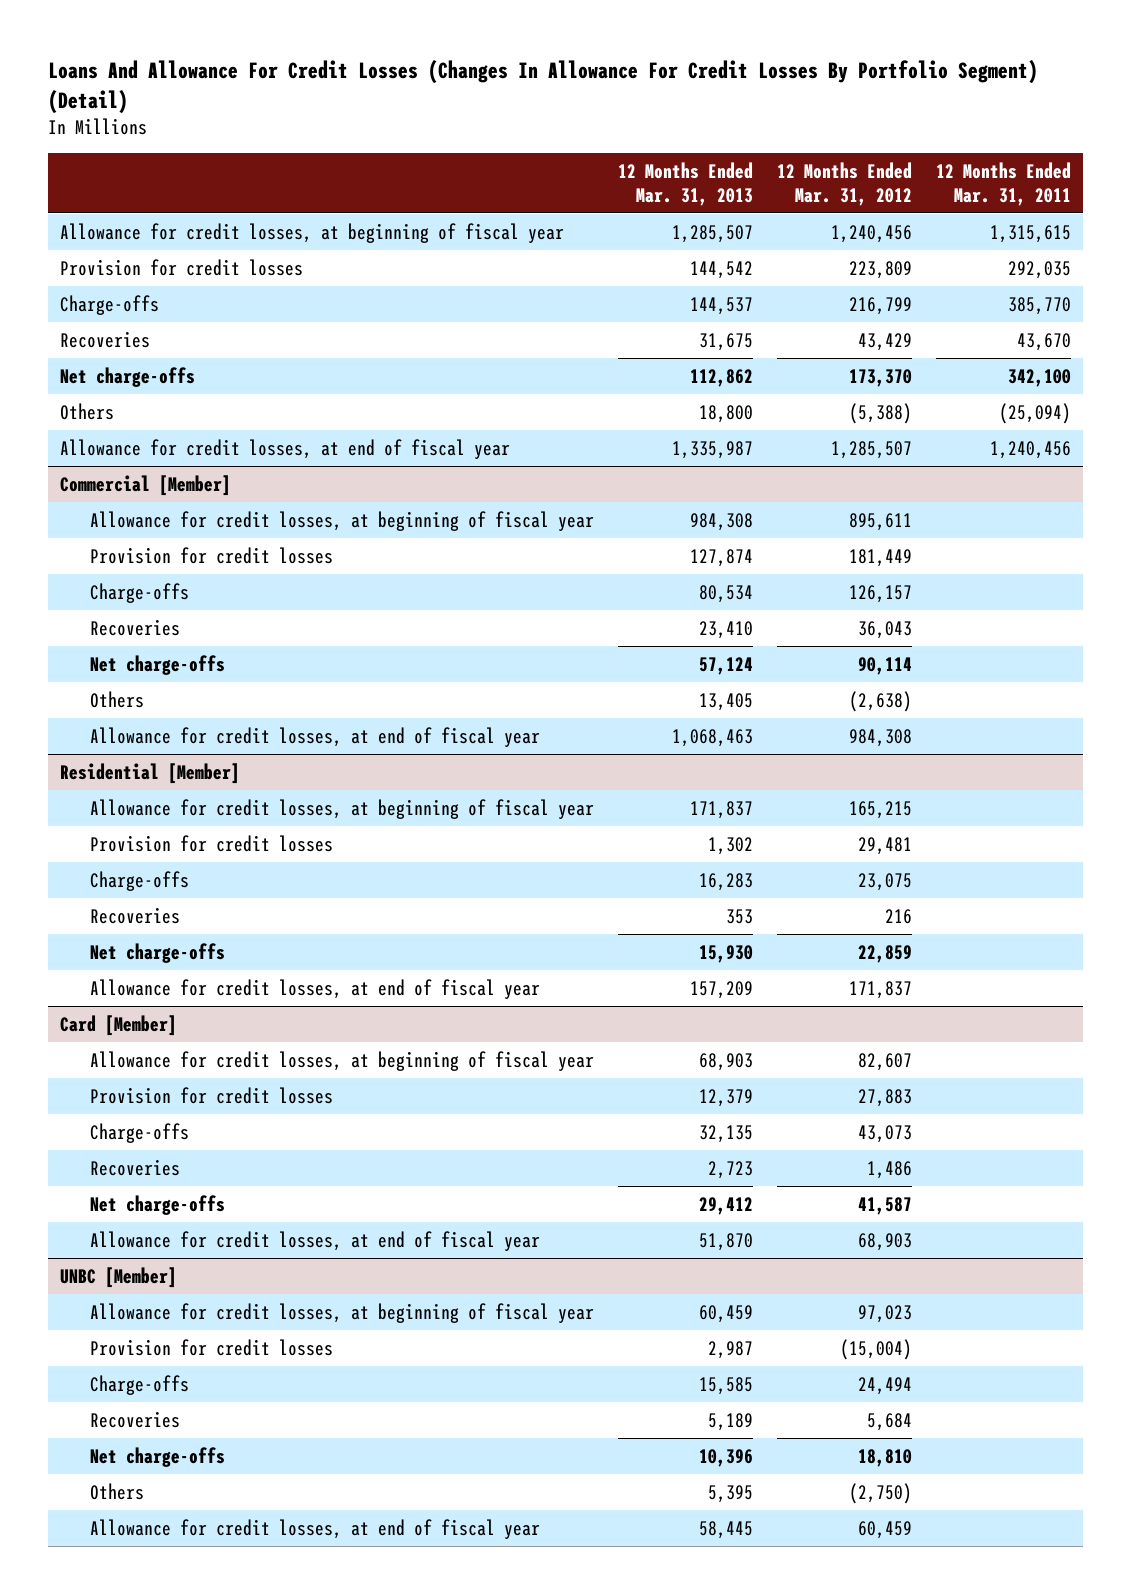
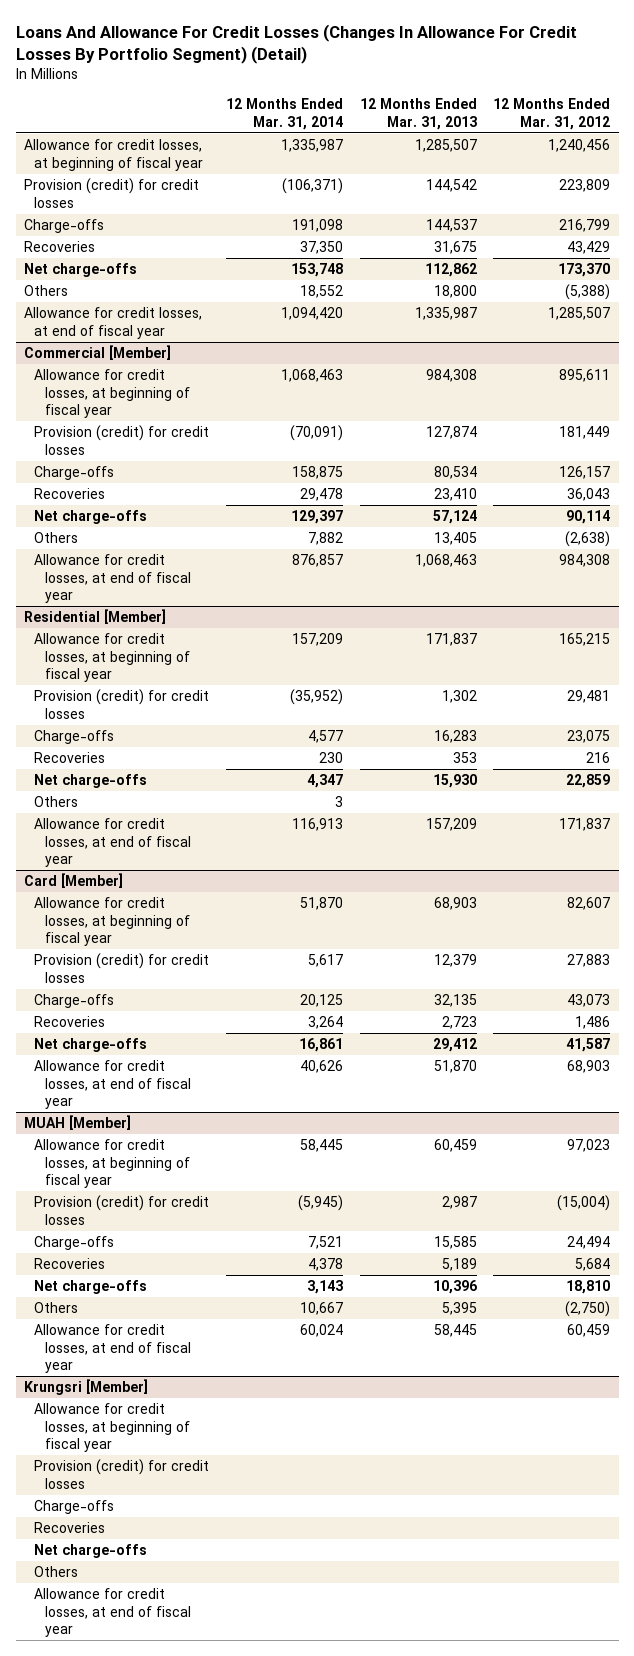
- | 12 Months Ended Mar. 31, 2013 | 12 Months Ended Mar. 31, 2012 | 12 Months Ended Mar. 31, 2011
+ | 12 Months Ended Mar. 31, 2014 | 12 Months Ended Mar. 31, 2013 | 12 Months Ended Mar. 31, 2012
- Provision for credit losses | 144,542 | 223,809 | 292,035
+ Provision (credit) for credit losses | (106,371) | 144,542 | 223,809
@ Commercial [Member]
- Provision for credit losses | 127,874 | 181,449 |
+ Provision (credit) for credit losses | (70,091) | 127,874 | 181,449
@ Residential [Member]
- Provision for credit losses | 1,302 | 29,481 |
+ Provision (credit) for credit losses | (35,952) | 1,302 | 29,481
+ Others | 3 | |
@ Card [Member]
- Provision for credit losses | 12,379 | 27,883 |
+ Provision (credit) for credit losses | 5,617 | 12,379 | 27,883
- UNBC [Member]
+ MUAH [Member]
- Provision for credit losses | 2,987 | (15,004) |
+ Provision (credit) for credit losses | (5,945) | 2,987 | (15,004)
+ Krungsri [Member]
+ Allowance for credit losses, at beginning of fiscal year
+ Provision (credit) for credit losses
+ Charge-offs
+ Recoveries
+ Net charge-offs
+ Others
+ Allowance for credit losses, at end of fiscal year

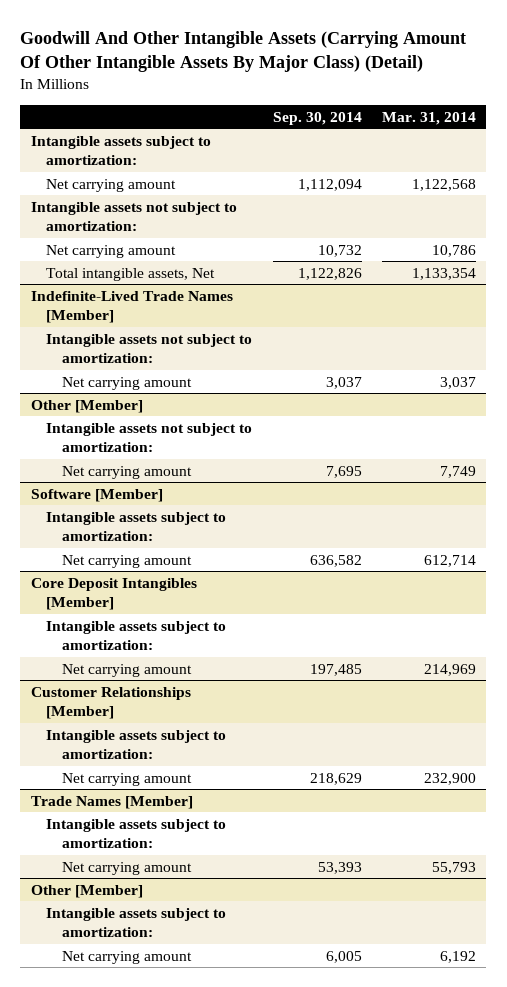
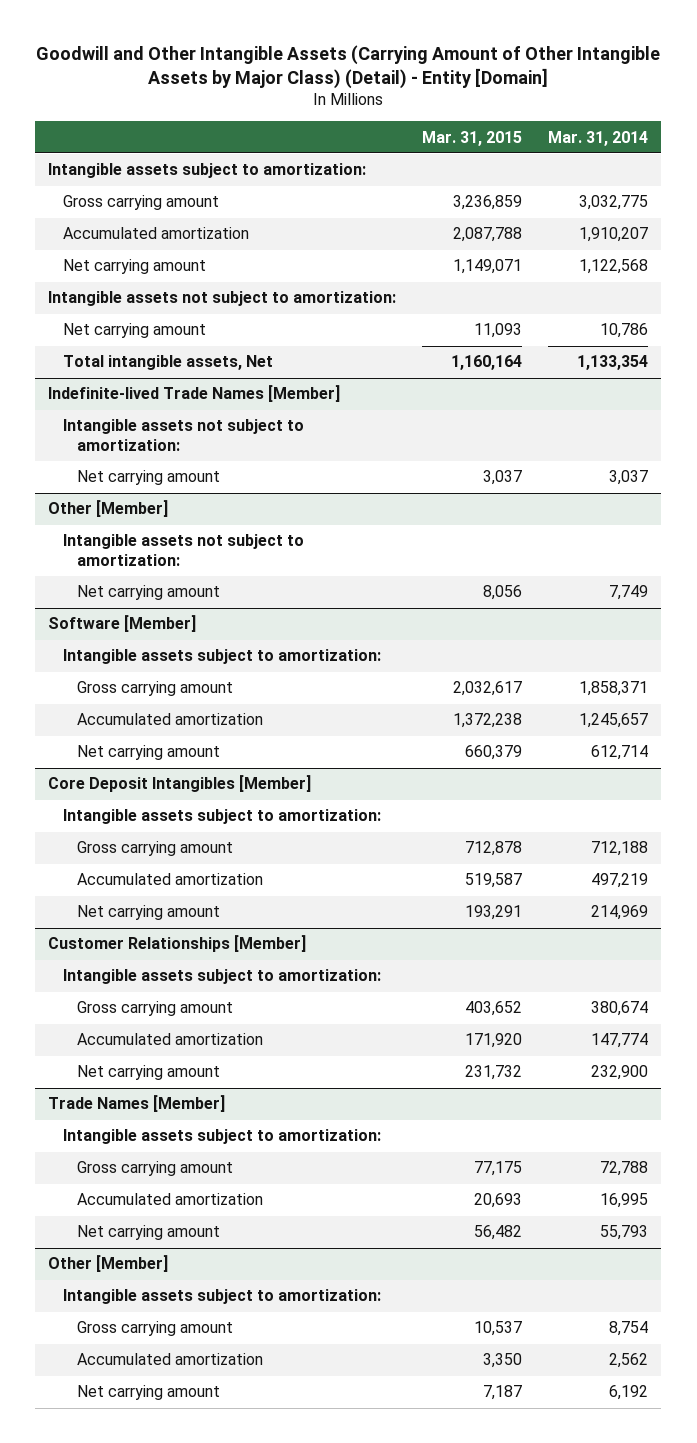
- Goodwill And Other Intangible Assets (Carrying Amount Of Other Intangible Assets By Major Class) (Detail)
+ Goodwill and Other Intangible Assets (Carrying Amount of Other Intangible Assets by Major Class) (Detail) - Entity [Domain]
- | Sep. 30, 2014 | Mar. 31, 2014
+ | Mar. 31, 2015 | Mar. 31, 2014
+ Gross carrying amount | 3,236,859 | 3,032,775
+ Accumulated amortization | 2,087,788 | 1,910,207
- Indefinite-Lived Trade Names [Member]
+ Indefinite-lived Trade Names [Member]
@ Software [Member]
+ Gross carrying amount | 2,032,617 | 1,858,371
+ Accumulated amortization | 1,372,238 | 1,245,657
@ Core Deposit Intangibles [Member]
+ Gross carrying amount | 712,878 | 712,188
+ Accumulated amortization | 519,587 | 497,219
@ Customer Relationships [Member]
+ Gross carrying amount | 403,652 | 380,674
+ Accumulated amortization | 171,920 | 147,774
@ Trade Names [Member]
+ Gross carrying amount | 77,175 | 72,788
+ Accumulated amortization | 20,693 | 16,995
@ Other [Member]
+ Gross carrying amount | 10,537 | 8,754
+ Accumulated amortization | 3,350 | 2,562

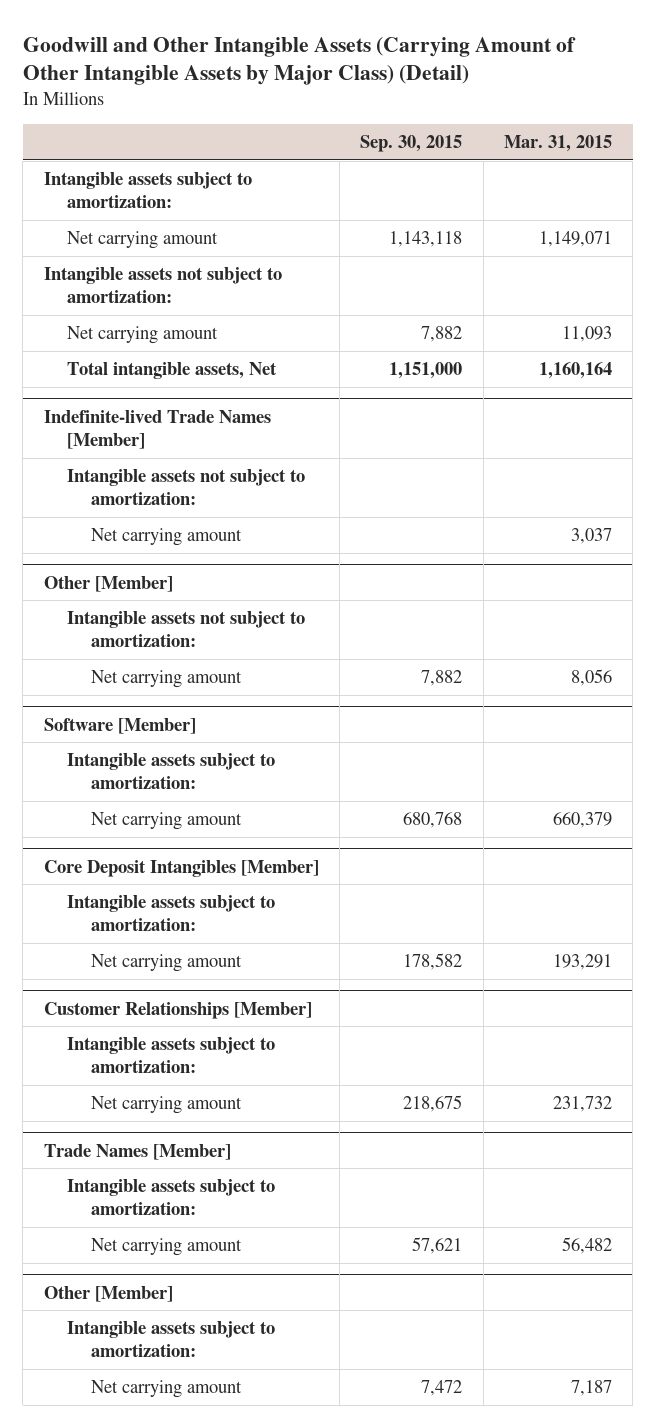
- Goodwill and Other Intangible Assets (Carrying Amount of Other Intangible Assets by Major Class) (Detail) - Entity [Domain]
+ Goodwill and Other Intangible Assets (Carrying Amount of Other Intangible Assets by Major Class) (Detail)
- | Mar. 31, 2015 | Mar. 31, 2014
+ | Sep. 30, 2015 | Mar. 31, 2015
- Gross carrying amount | 3,236,859 | 3,032,775
- Accumulated amortization | 2,087,788 | 1,910,207
@ Software [Member]
- Gross carrying amount | 2,032,617 | 1,858,371
- Accumulated amortization | 1,372,238 | 1,245,657
@ Core Deposit Intangibles [Member]
- Gross carrying amount | 712,878 | 712,188
- Accumulated amortization | 519,587 | 497,219
@ Customer Relationships [Member]
- Gross carrying amount | 403,652 | 380,674
- Accumulated amortization | 171,920 | 147,774
@ Trade Names [Member]
- Gross carrying amount | 77,175 | 72,788
- Accumulated amortization | 20,693 | 16,995
@ Other [Member]
- Gross carrying amount | 10,537 | 8,754
- Accumulated amortization | 3,350 | 2,562

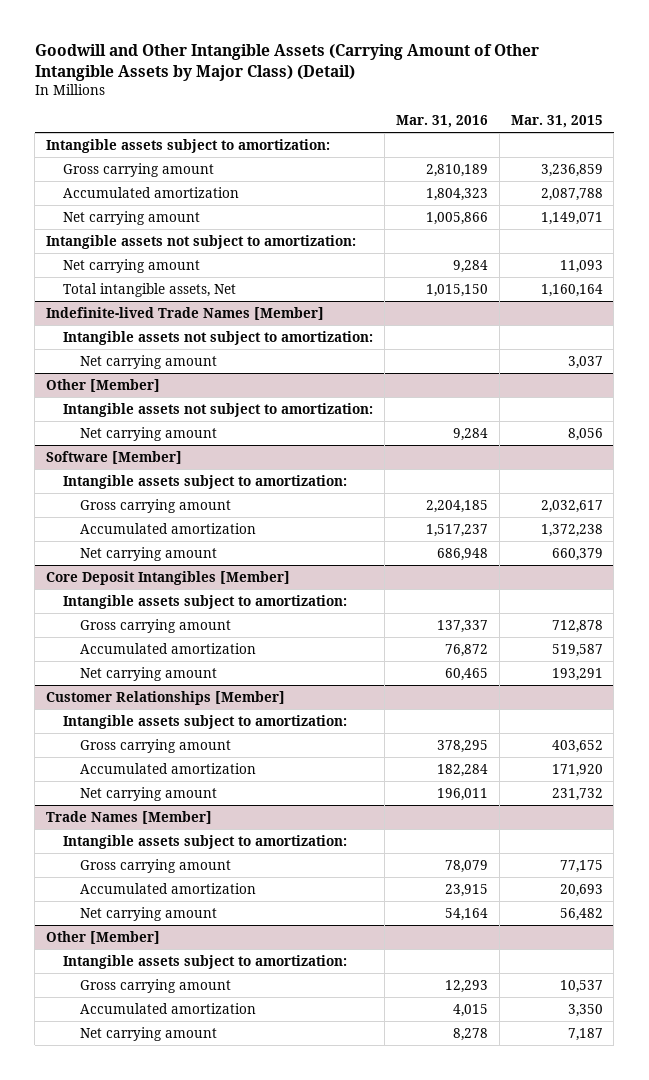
- | Sep. 30, 2015 | Mar. 31, 2015
+ | Mar. 31, 2016 | Mar. 31, 2015
+ Gross carrying amount | 2,810,189 | 3,236,859
+ Accumulated amortization | 1,804,323 | 2,087,788
@ Software [Member]
+ Gross carrying amount | 2,204,185 | 2,032,617
+ Accumulated amortization | 1,517,237 | 1,372,238
@ Core Deposit Intangibles [Member]
+ Gross carrying amount | 137,337 | 712,878
+ Accumulated amortization | 76,872 | 519,587
@ Customer Relationships [Member]
+ Gross carrying amount | 378,295 | 403,652
+ Accumulated amortization | 182,284 | 171,920
@ Trade Names [Member]
+ Gross carrying amount | 78,079 | 77,175
+ Accumulated amortization | 23,915 | 20,693
@ Other [Member]
+ Gross carrying amount | 12,293 | 10,537
+ Accumulated amortization | 4,015 | 3,350

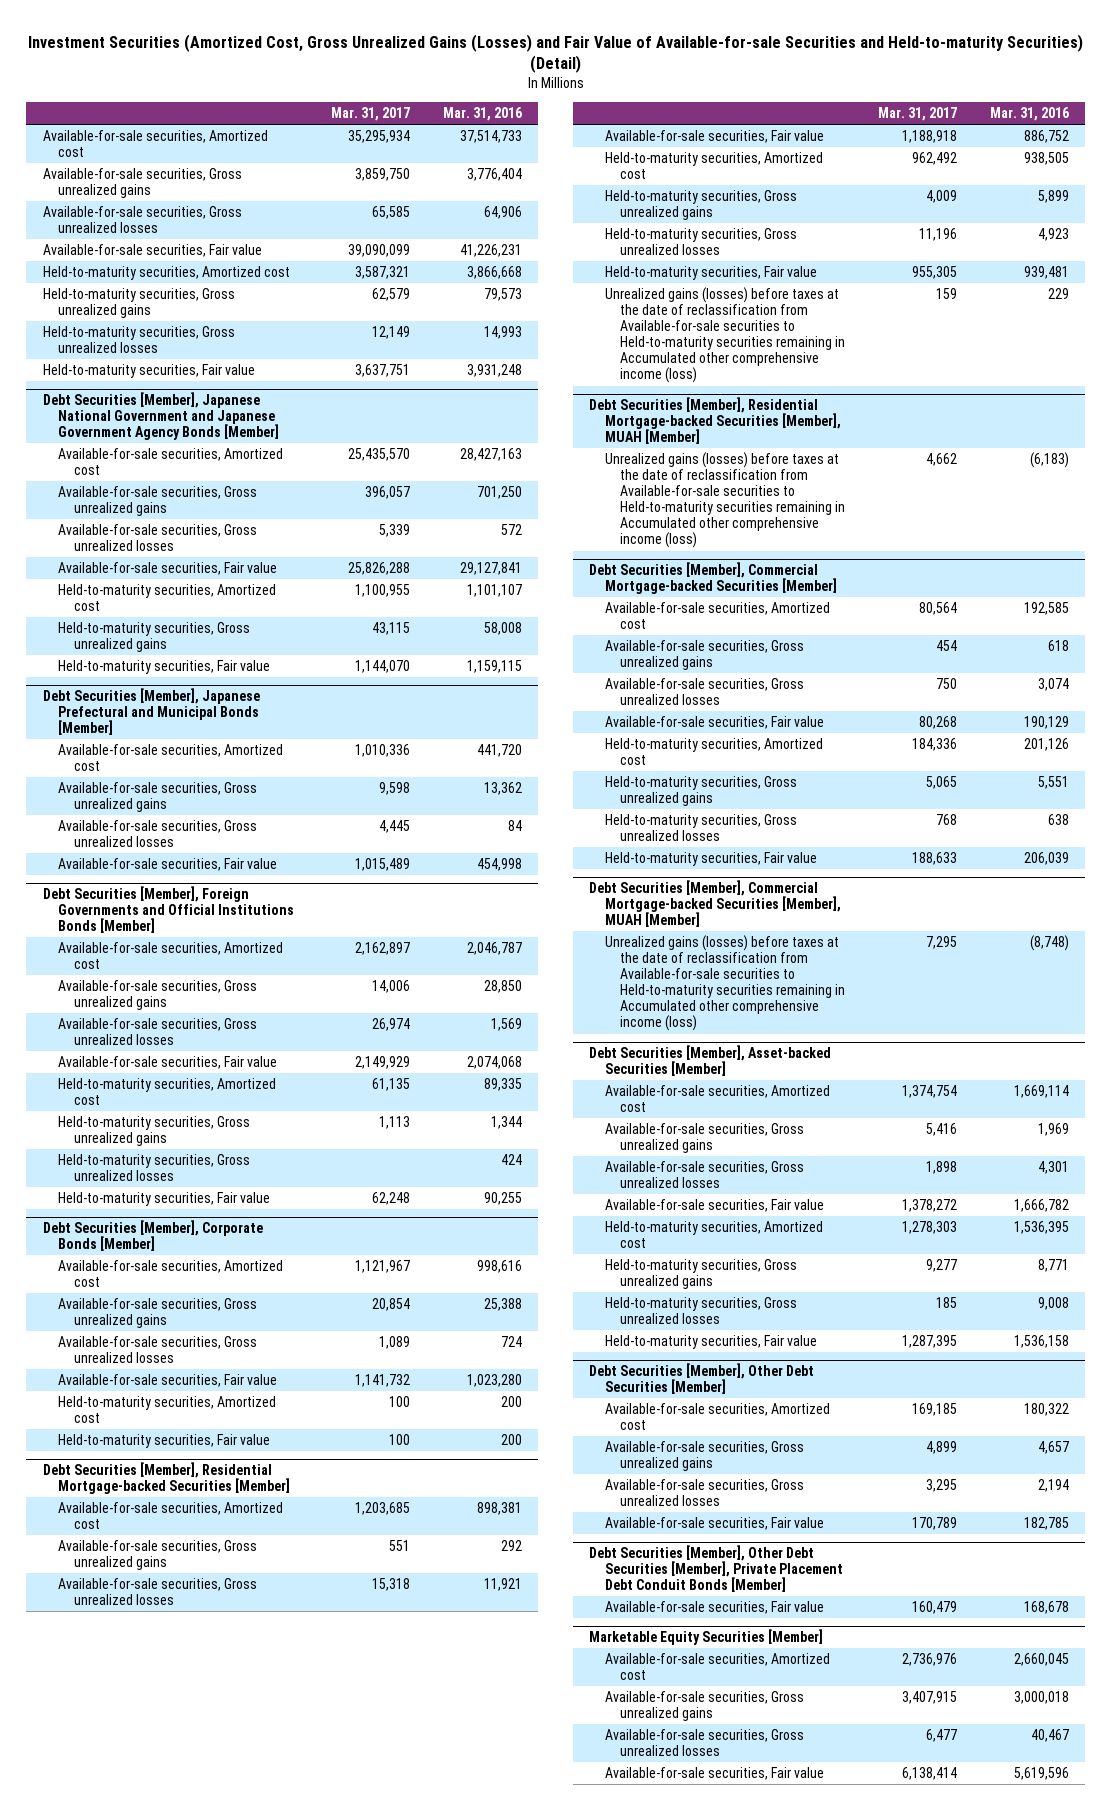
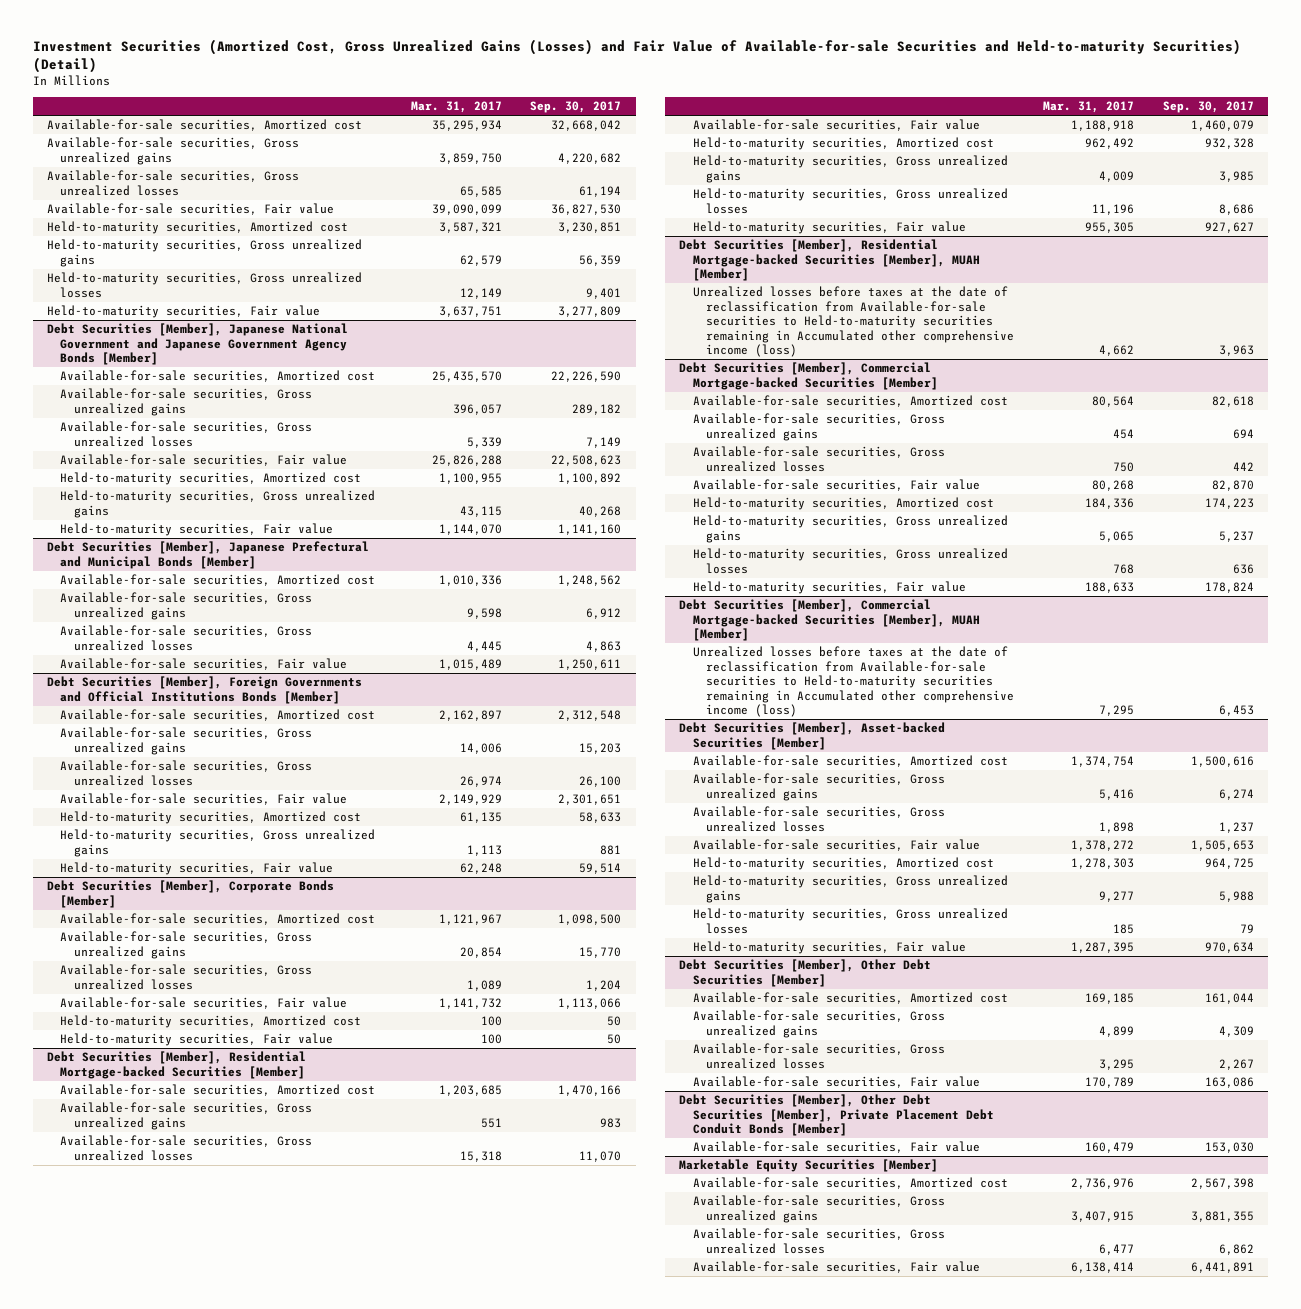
- | Mar. 31, 2017 | Mar. 31, 2016
+ | Mar. 31, 2017 | Sep. 30, 2017
@ Debt Securities [Member], Foreign Governments and Official Institutions Bonds [Member]
- Held-to-maturity securities, Gross unrealized losses | | 424
@ Debt Securities [Member], Residential Mortgage-backed Securities [Member]
- Unrealized gains (losses) before taxes at the date of reclassification from Available-for-sale securities to Held-to-maturity securities remaining in Accumulated other comprehensive income (loss) | 159 | 229
@ Debt Securities [Member], Residential Mortgage-backed Securities [Member], MUAH [Member]
- Unrealized gains (losses) before taxes at the date of reclassification from Available-for-sale securities to Held-to-maturity securities remaining in Accumulated other comprehensive income (loss) | 4,662 | (6,183)
+ Unrealized losses before taxes at the date of reclassification from Available-for-sale securities to Held-to-maturity securities remaining in Accumulated other comprehensive income (loss) | 4,662 | 3,963
@ Debt Securities [Member], Commercial Mortgage-backed Securities [Member], MUAH [Member]
- Unrealized gains (losses) before taxes at the date of reclassification from Available-for-sale securities to Held-to-maturity securities remaining in Accumulated other comprehensive income (loss) | 7,295 | (8,748)
+ Unrealized losses before taxes at the date of reclassification from Available-for-sale securities to Held-to-maturity securities remaining in Accumulated other comprehensive income (loss) | 7,295 | 6,453

